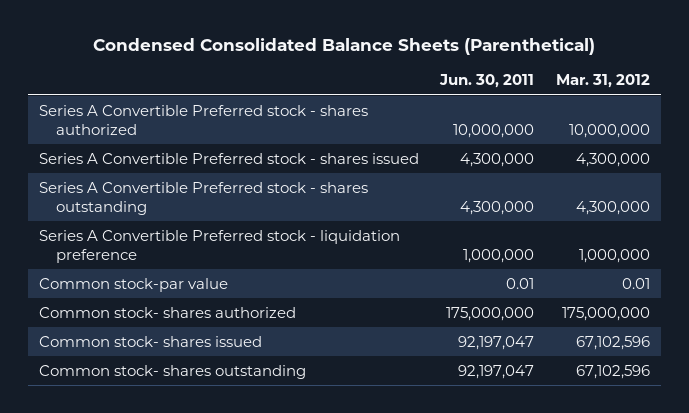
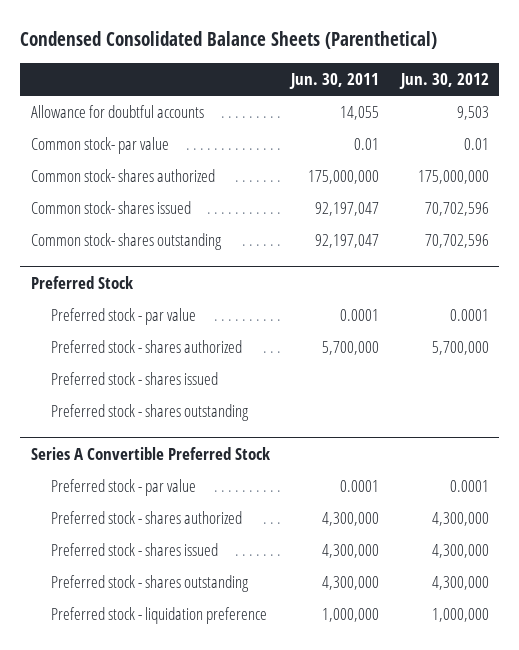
- | Jun. 30, 2011 | Mar. 31, 2012
+ | Jun. 30, 2011 | Jun. 30, 2012
- Series A Convertible Preferred stock - shares authorized | 10,000,000 | 10,000,000
- Series A Convertible Preferred stock - shares issued | 4,300,000 | 4,300,000
- Series A Convertible Preferred stock - shares outstanding | 4,300,000 | 4,300,000
- Series A Convertible Preferred stock - liquidation preference | 1,000,000 | 1,000,000
- Common stock-par value | 0.01 | 0.01
+ Allowance for doubtful accounts | 14,055 | 9,503
+ Common stock- par value | 0.01 | 0.01
+ Preferred Stock
+ Preferred stock - par value | 0.0001 | 0.0001
+ Preferred stock - shares authorized | 5,700,000 | 5,700,000
+ Preferred stock - shares issued
+ Preferred stock - shares outstanding
+ Series A Convertible Preferred Stock
+ Preferred stock - par value | 0.0001 | 0.0001
+ Preferred stock - shares authorized | 4,300,000 | 4,300,000
+ Preferred stock - shares issued | 4,300,000 | 4,300,000
+ Preferred stock - shares outstanding | 4,300,000 | 4,300,000
+ Preferred stock - liquidation preference | 1,000,000 | 1,000,000

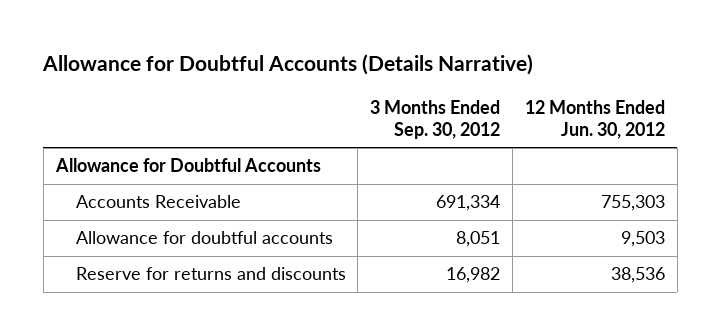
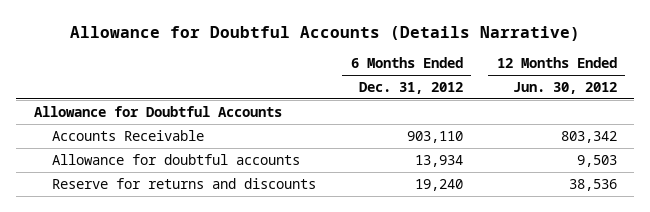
- | 3 Months Ended Sep. 30, 2012 | 12 Months Ended Jun. 30, 2012
+ | 6 Months Ended Dec. 31, 2012 | 12 Months Ended Jun. 30, 2012
- Accounts Receivable | 691,334 | 755,303
+ Accounts Receivable | 903,110 | 803,342

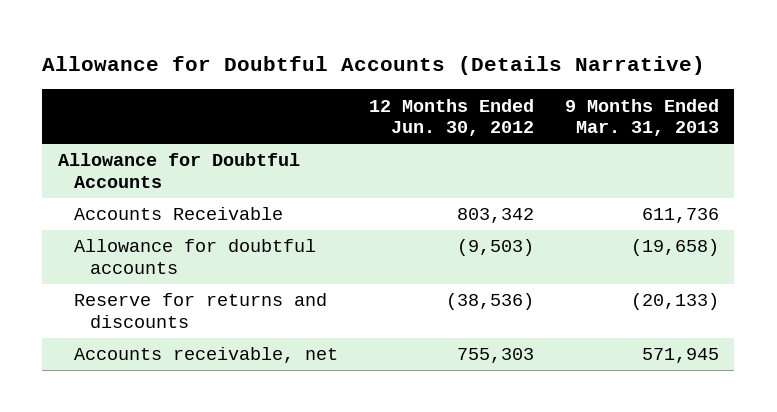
- | 6 Months Ended Dec. 31, 2012 | 12 Months Ended Jun. 30, 2012
+ | 12 Months Ended Jun. 30, 2012 | 9 Months Ended Mar. 31, 2013
- Allowance for doubtful accounts | 13,934 | 9,503
- Reserve for returns and discounts | 19,240 | 38,536
+ Allowance for doubtful accounts | (9,503) | (19,658)
+ Reserve for returns and discounts | (38,536) | (20,133)
+ Accounts receivable, net | 755,303 | 571,945

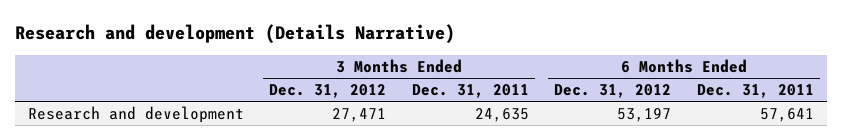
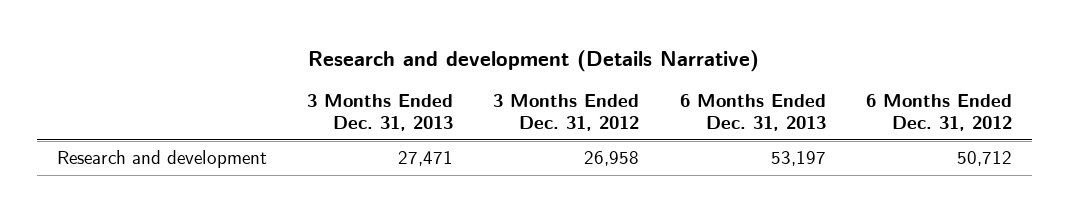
- | 3 Months Ended Dec. 31, 2012 | 3 Months Ended Dec. 31, 2011 | 6 Months Ended Dec. 31, 2012 | 6 Months Ended Dec. 31, 2011
+ | 3 Months Ended Dec. 31, 2013 | 3 Months Ended Dec. 31, 2012 | 6 Months Ended Dec. 31, 2013 | 6 Months Ended Dec. 31, 2012
- Research and development | 27,471 | 24,635 | 53,197 | 57,641
+ Research and development | 27,471 | 26,958 | 53,197 | 50,712

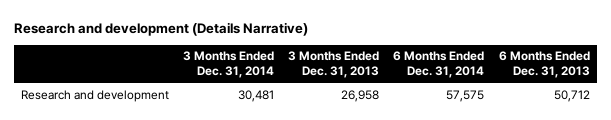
- | 3 Months Ended Dec. 31, 2013 | 3 Months Ended Dec. 31, 2012 | 6 Months Ended Dec. 31, 2013 | 6 Months Ended Dec. 31, 2012
+ | 3 Months Ended Dec. 31, 2014 | 3 Months Ended Dec. 31, 2013 | 6 Months Ended Dec. 31, 2014 | 6 Months Ended Dec. 31, 2013
- Research and development | 27,471 | 26,958 | 53,197 | 50,712
+ Research and development | 30,481 | 26,958 | 57,575 | 50,712

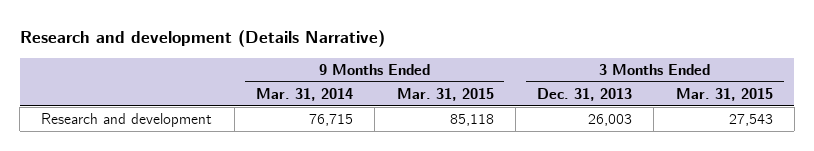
- | 3 Months Ended Dec. 31, 2014 | 3 Months Ended Dec. 31, 2013 | 6 Months Ended Dec. 31, 2014 | 6 Months Ended Dec. 31, 2013
+ | 9 Months Ended Mar. 31, 2014 | 9 Months Ended Mar. 31, 2015 | 3 Months Ended Dec. 31, 2013 | 3 Months Ended Mar. 31, 2015
- Research and development | 30,481 | 26,958 | 57,575 | 50,712
+ Research and development | 76,715 | 85,118 | 26,003 | 27,543

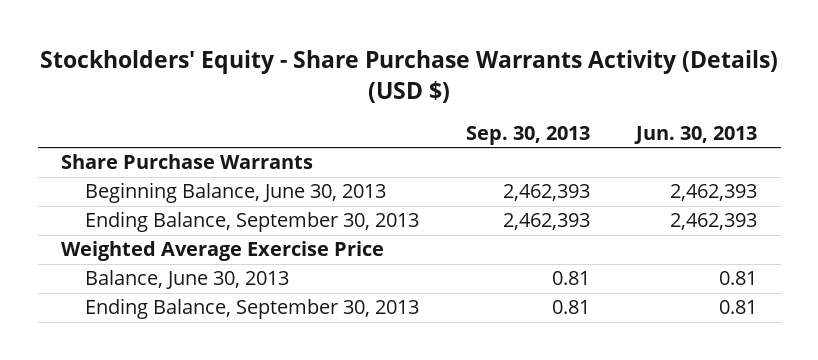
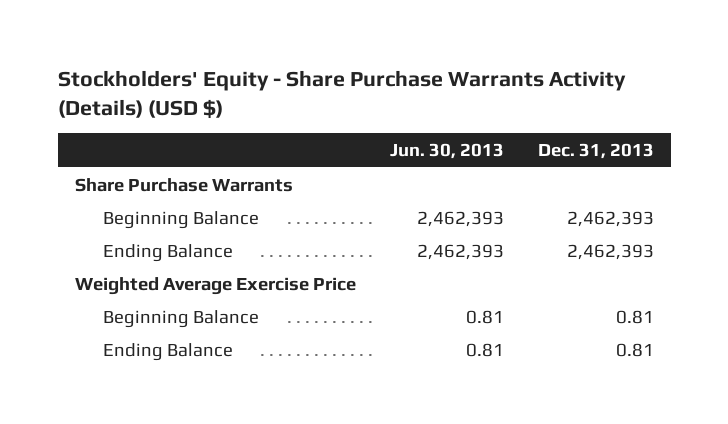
- | Sep. 30, 2013 | Jun. 30, 2013
+ | Jun. 30, 2013 | Dec. 31, 2013
- Beginning Balance, June 30, 2013 | 2,462,393 | 2,462,393
- Ending Balance, September 30, 2013 | 2,462,393 | 2,462,393
+ Beginning Balance | 2,462,393 | 2,462,393
+ Ending Balance | 2,462,393 | 2,462,393
- Balance, June 30, 2013 | 0.81 | 0.81
- Ending Balance, September 30, 2013 | 0.81 | 0.81
+ Beginning Balance | 0.81 | 0.81
+ Ending Balance | 0.81 | 0.81

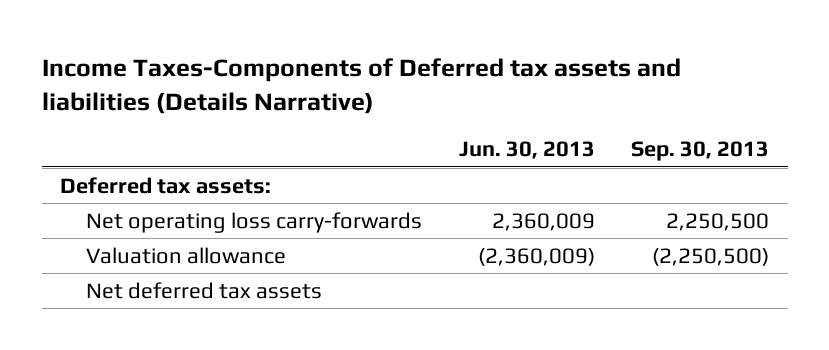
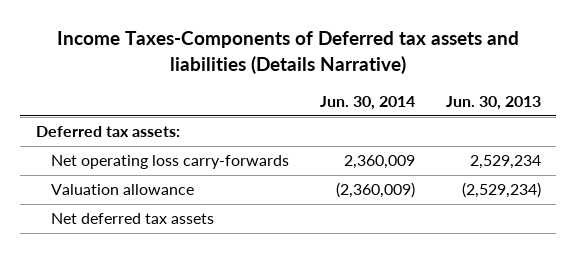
- | Jun. 30, 2013 | Sep. 30, 2013
+ | Jun. 30, 2014 | Jun. 30, 2013
- Net operating loss carry-forwards | 2,360,009 | 2,250,500
- Valuation allowance | (2,360,009) | (2,250,500)
+ Net operating loss carry-forwards | 2,360,009 | 2,529,234
+ Valuation allowance | (2,360,009) | (2,529,234)

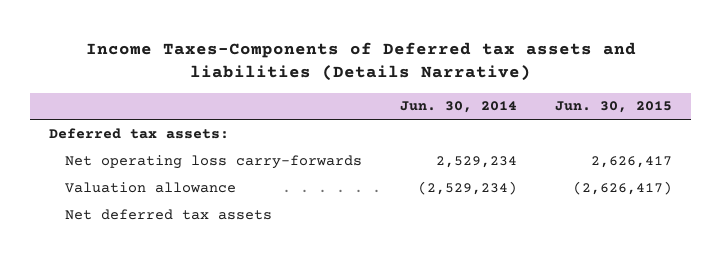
- | Jun. 30, 2014 | Jun. 30, 2013
+ | Jun. 30, 2014 | Jun. 30, 2015
- Net operating loss carry-forwards | 2,360,009 | 2,529,234
- Valuation allowance | (2,360,009) | (2,529,234)
+ Net operating loss carry-forwards | 2,529,234 | 2,626,417
+ Valuation allowance | (2,529,234) | (2,626,417)

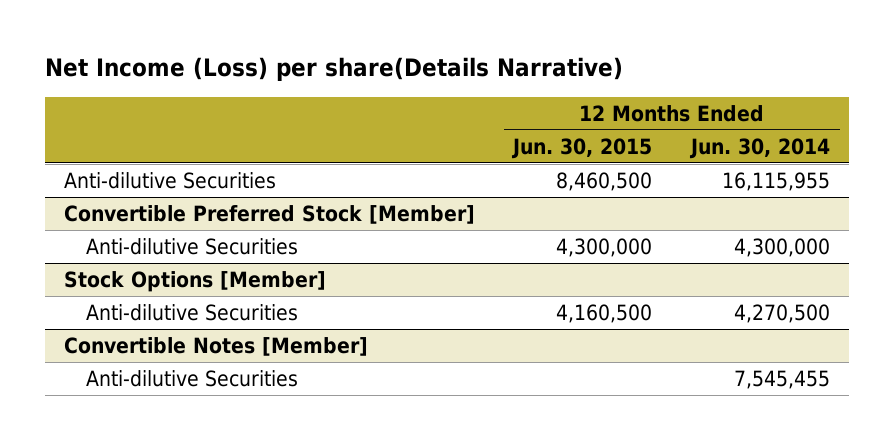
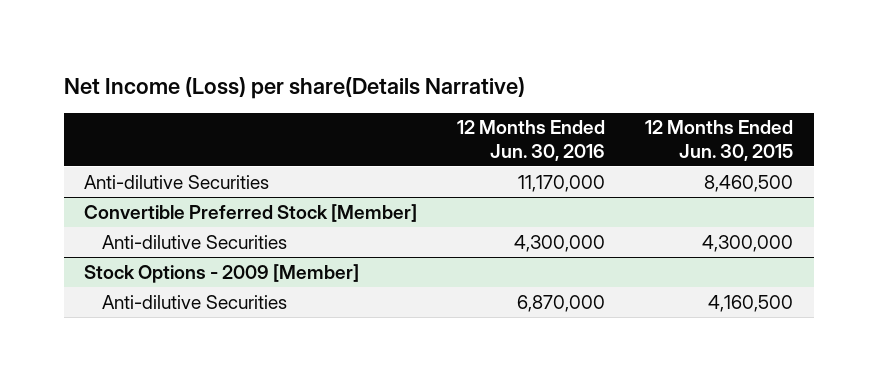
- | 12 Months Ended Jun. 30, 2015 | 12 Months Ended Jun. 30, 2014
+ | 12 Months Ended Jun. 30, 2016 | 12 Months Ended Jun. 30, 2015
- Stock Options [Member]
+ Stock Options - 2009 [Member]
- Convertible Notes [Member]
- Anti-dilutive Securities | | 7,545,455

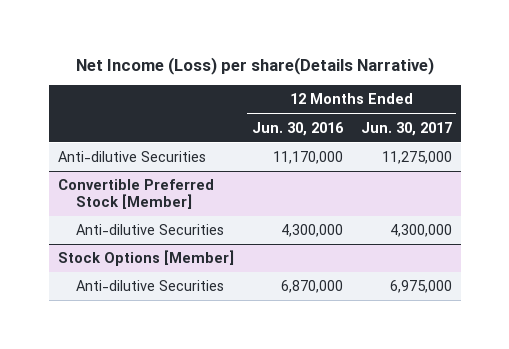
- | 12 Months Ended Jun. 30, 2016 | 12 Months Ended Jun. 30, 2015
+ | 12 Months Ended Jun. 30, 2016 | 12 Months Ended Jun. 30, 2017
- Stock Options - 2009 [Member]
+ Stock Options [Member]

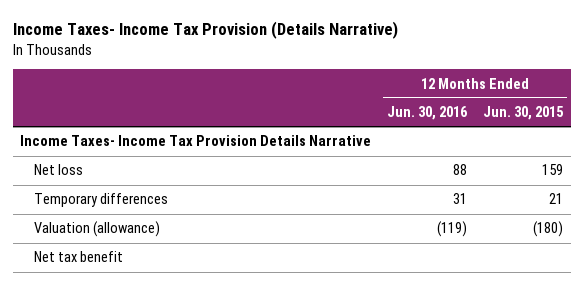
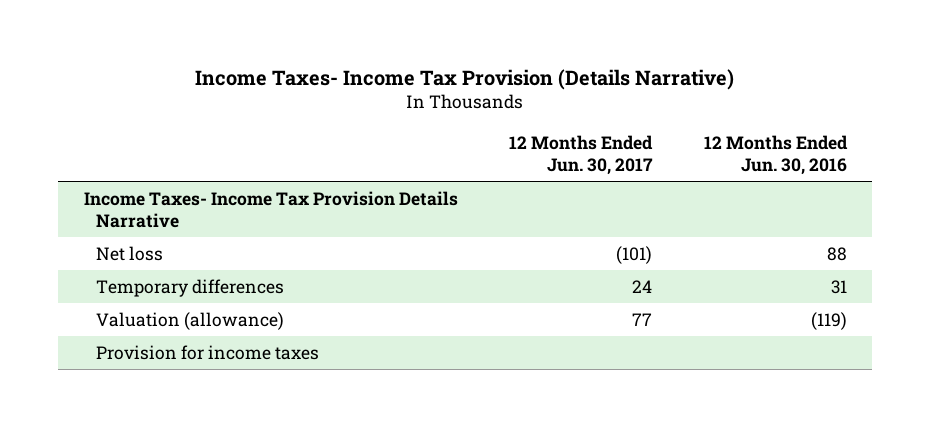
- | 12 Months Ended Jun. 30, 2016 | 12 Months Ended Jun. 30, 2015
+ | 12 Months Ended Jun. 30, 2017 | 12 Months Ended Jun. 30, 2016
- Net tax benefit
+ Provision for income taxes

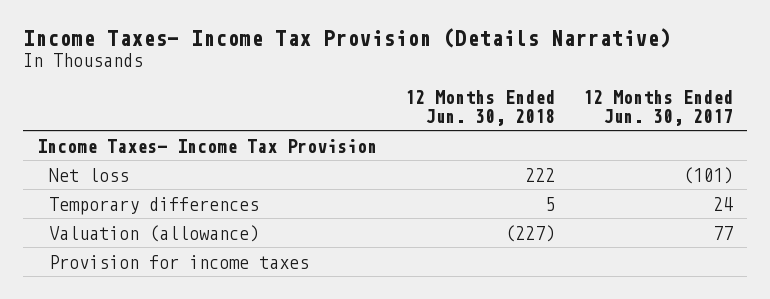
- | 12 Months Ended Jun. 30, 2017 | 12 Months Ended Jun. 30, 2016
+ | 12 Months Ended Jun. 30, 2018 | 12 Months Ended Jun. 30, 2017
- Income Taxes- Income Tax Provision Details Narrative
+ Income Taxes- Income Tax Provision

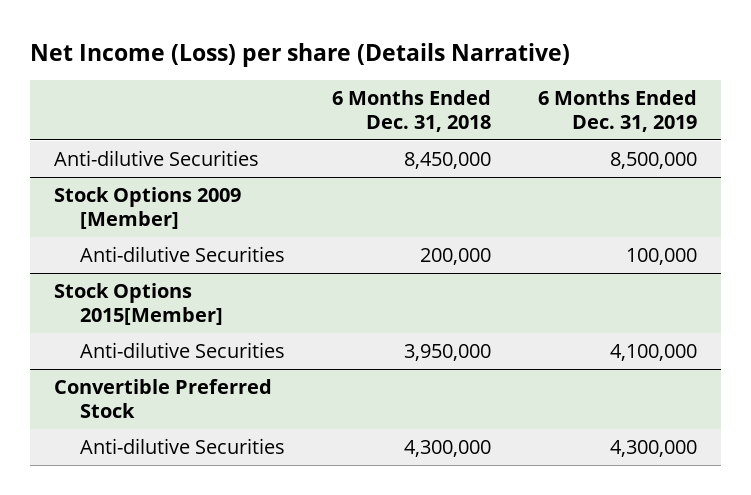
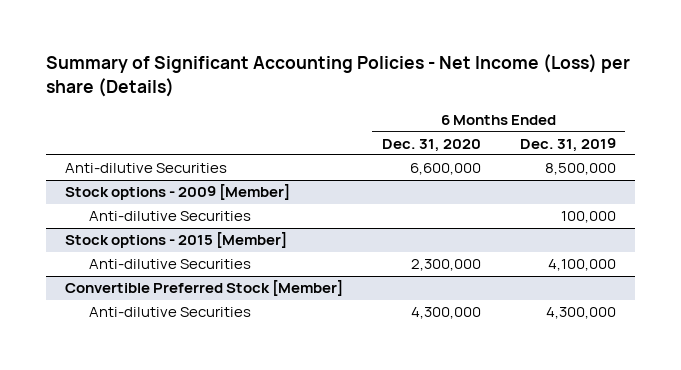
- Net Income (Loss) per share (Details Narrative)
+ Summary of Significant Accounting Policies - Net Income (Loss) per share (Details)
- | 6 Months Ended Dec. 31, 2018 | 6 Months Ended Dec. 31, 2019
+ | 6 Months Ended Dec. 31, 2020 | 6 Months Ended Dec. 31, 2019
- Stock Options 2009 [Member]
+ Stock options - 2009 [Member]
- Stock Options 2015[Member]
+ Stock options - 2015 [Member]
- Convertible Preferred Stock
+ Convertible Preferred Stock [Member]

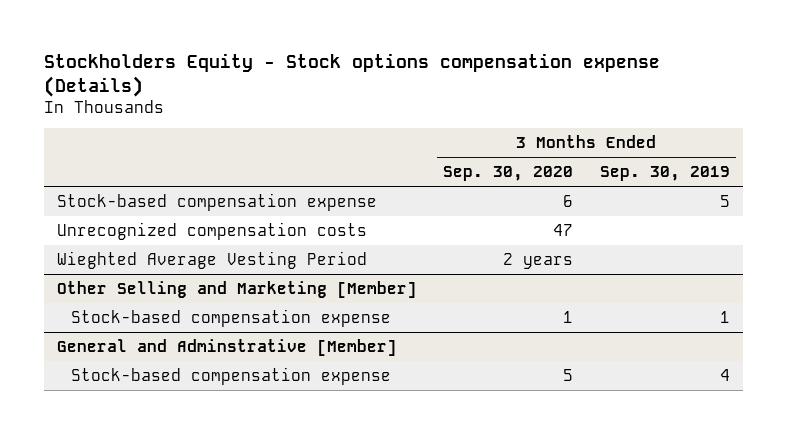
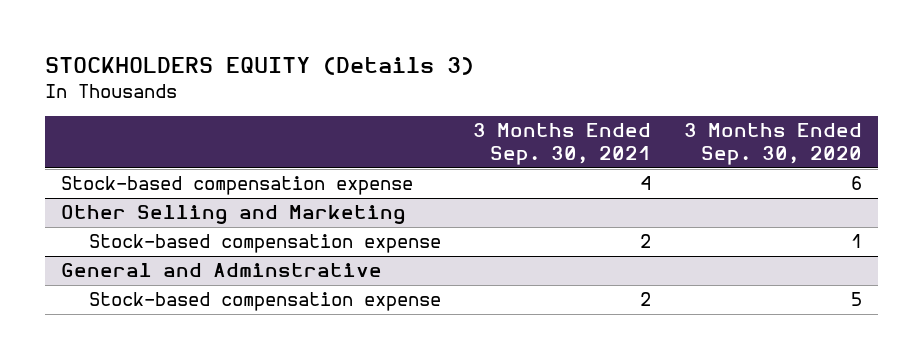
- Stockholders Equity - Stock options compensation expense (Details)
+ STOCKHOLDERS EQUITY (Details 3)
- | 3 Months Ended Sep. 30, 2020 | 3 Months Ended Sep. 30, 2019
+ | 3 Months Ended Sep. 30, 2021 | 3 Months Ended Sep. 30, 2020
- Unrecognized compensation costs | 47 |
- Wieghted Average Vesting Period | 2 years |
- Other Selling and Marketing [Member]
+ Other Selling and Marketing
- General and Adminstrative [Member]
+ General and Adminstrative

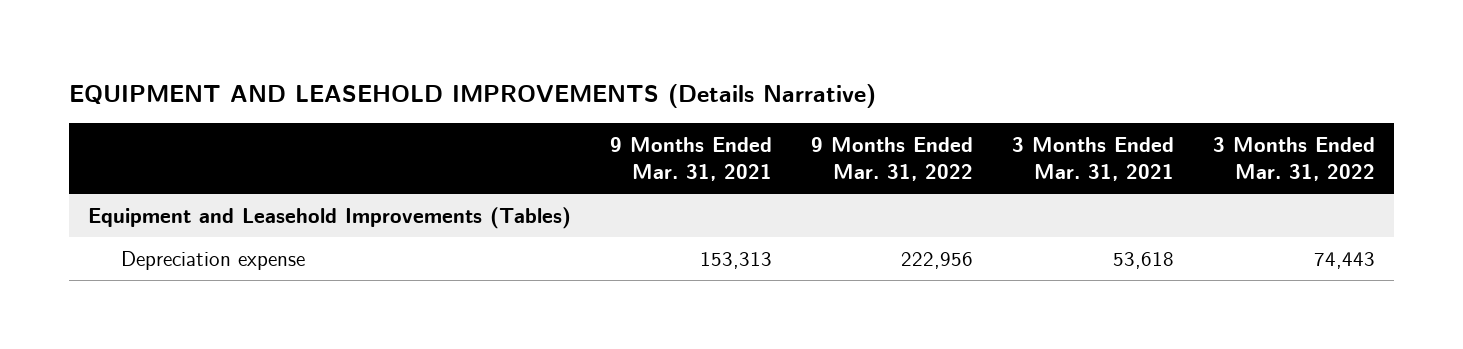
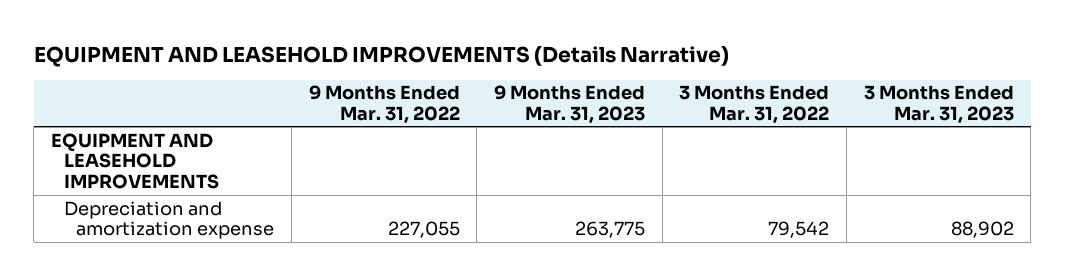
- | 9 Months Ended Mar. 31, 2021 | 9 Months Ended Mar. 31, 2022 | 3 Months Ended Mar. 31, 2021 | 3 Months Ended Mar. 31, 2022
+ | 9 Months Ended Mar. 31, 2022 | 9 Months Ended Mar. 31, 2023 | 3 Months Ended Mar. 31, 2022 | 3 Months Ended Mar. 31, 2023
- Equipment and Leasehold Improvements (Tables)
- Depreciation expense | 153,313 | 222,956 | 53,618 | 74,443
+ EQUIPMENT AND LEASEHOLD IMPROVEMENTS
+ Depreciation and amortization expense | 227,055 | 263,775 | 79,542 | 88,902

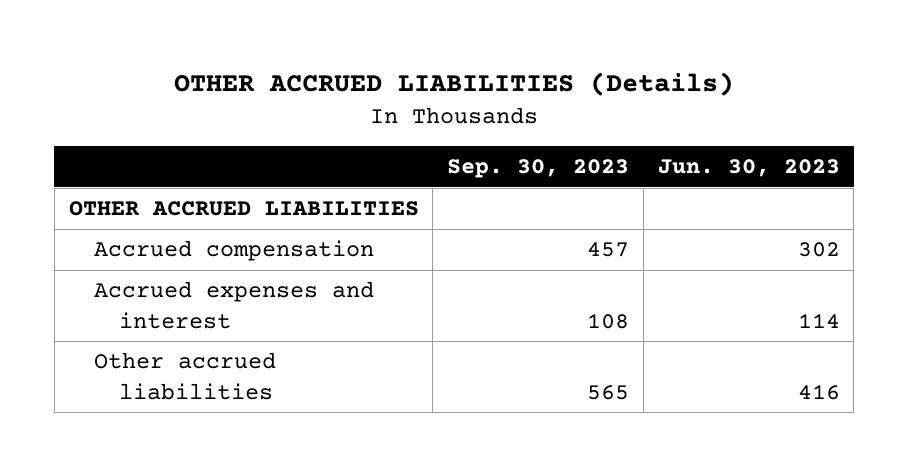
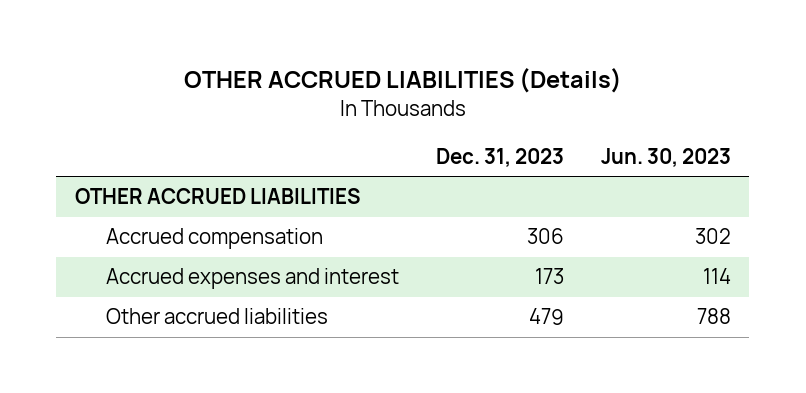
- | Sep. 30, 2023 | Jun. 30, 2023
+ | Dec. 31, 2023 | Jun. 30, 2023
- Other accrued liabilities | 565 | 416
+ Other accrued liabilities | 479 | 788

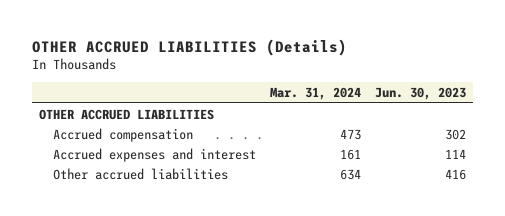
- | Dec. 31, 2023 | Jun. 30, 2023
+ | Mar. 31, 2024 | Jun. 30, 2023
- Other accrued liabilities | 479 | 788
+ Other accrued liabilities | 634 | 416

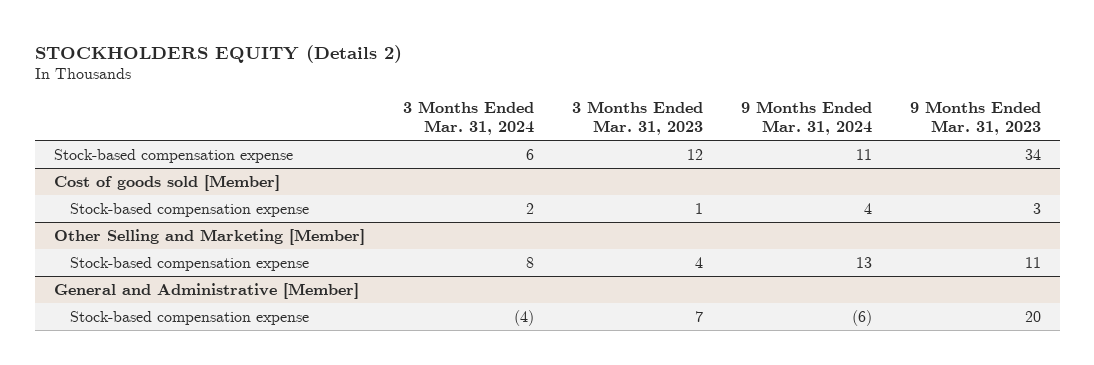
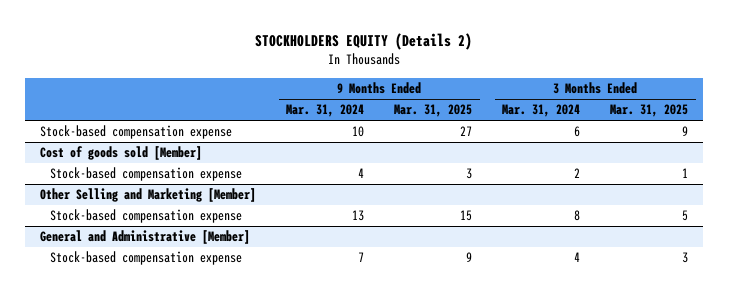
- | 3 Months Ended Mar. 31, 2024 | 3 Months Ended Mar. 31, 2023 | 9 Months Ended Mar. 31, 2024 | 9 Months Ended Mar. 31, 2023
+ | 9 Months Ended Mar. 31, 2024 | 9 Months Ended Mar. 31, 2025 | 3 Months Ended Mar. 31, 2024 | 3 Months Ended Mar. 31, 2025
- Stock-based compensation expense | 6 | 12 | 11 | 34
+ Stock-based compensation expense | 10 | 27 | 6 | 9
@ General and Administrative [Member]
- Stock-based compensation expense | (4) | 7 | (6) | 20
+ Stock-based compensation expense | 7 | 9 | 4 | 3

